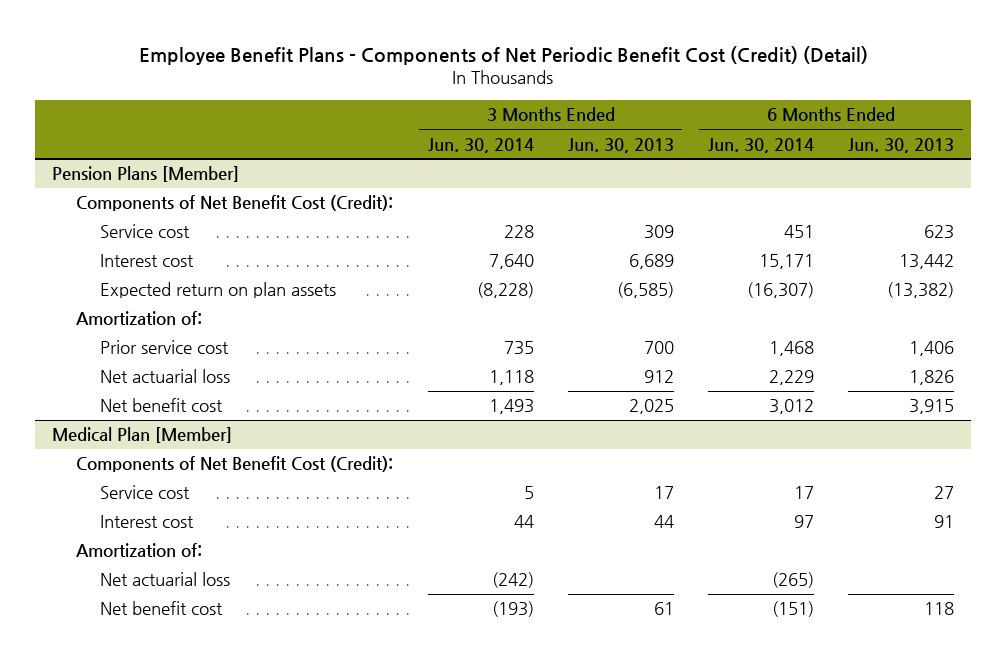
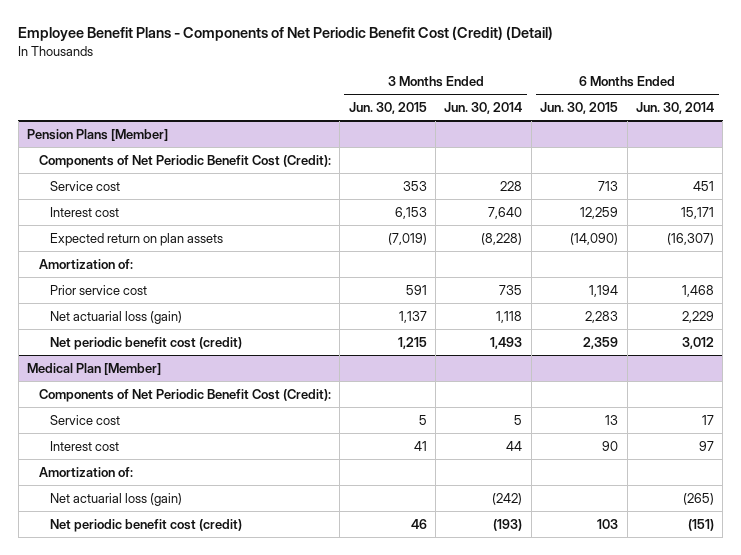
- | 3 Months Ended Jun. 30, 2014 | 3 Months Ended Jun. 30, 2013 | 6 Months Ended Jun. 30, 2014 | 6 Months Ended Jun. 30, 2013
+ | 3 Months Ended Jun. 30, 2015 | 3 Months Ended Jun. 30, 2014 | 6 Months Ended Jun. 30, 2015 | 6 Months Ended Jun. 30, 2014
@ Pension Plans [Member]
- Components of Net Benefit Cost (Credit):
+ Components of Net Periodic Benefit Cost (Credit):
- Net actuarial loss | 1,118 | 912 | 2,229 | 1,826
- Net benefit cost | 1,493 | 2,025 | 3,012 | 3,915
+ Net actuarial loss (gain) | 1,137 | 1,118 | 2,283 | 2,229
+ Net periodic benefit cost (credit) | 1,215 | 1,493 | 2,359 | 3,012
@ Medical Plan [Member]
- Components of Net Benefit Cost (Credit):
+ Components of Net Periodic Benefit Cost (Credit):
- Net actuarial loss | (242) | | (265) |
- Net benefit cost | (193) | 61 | (151) | 118
+ Net actuarial loss (gain) | | (242) | | (265)
+ Net periodic benefit cost (credit) | 46 | (193) | 103 | (151)

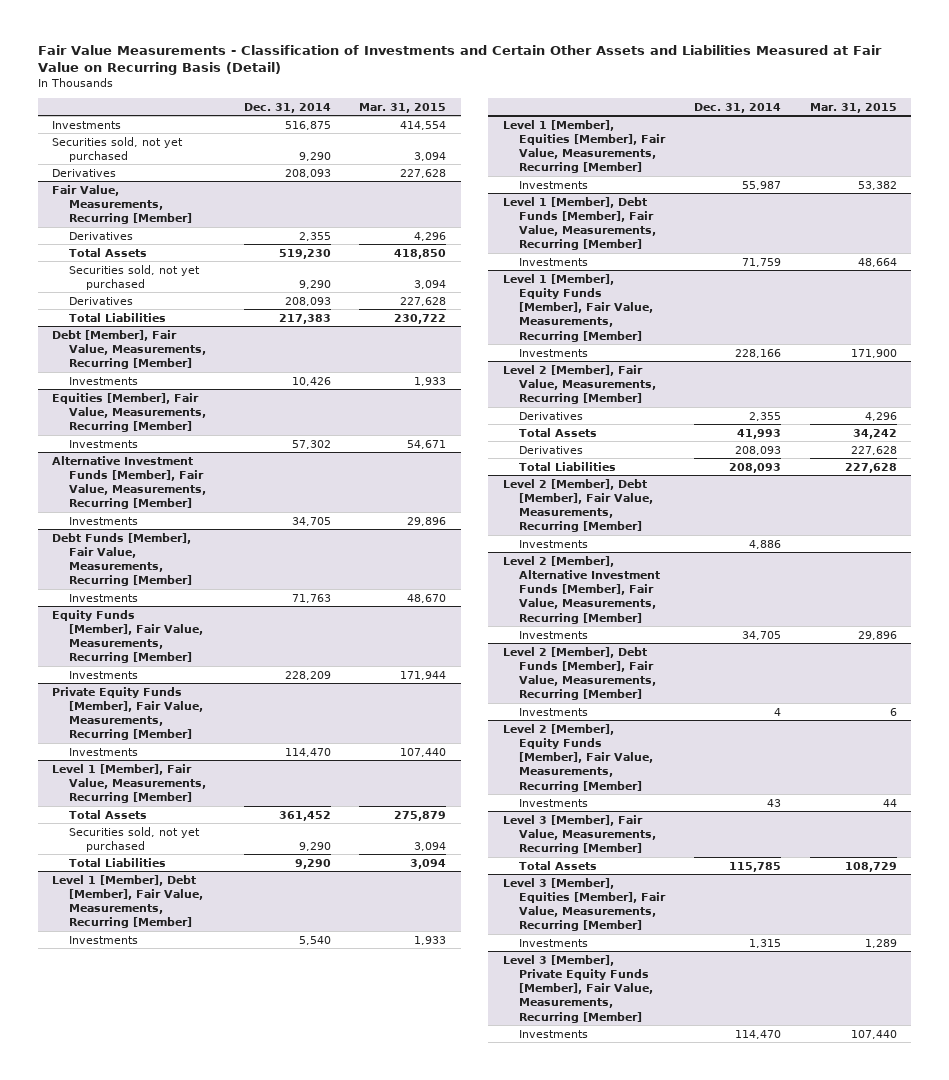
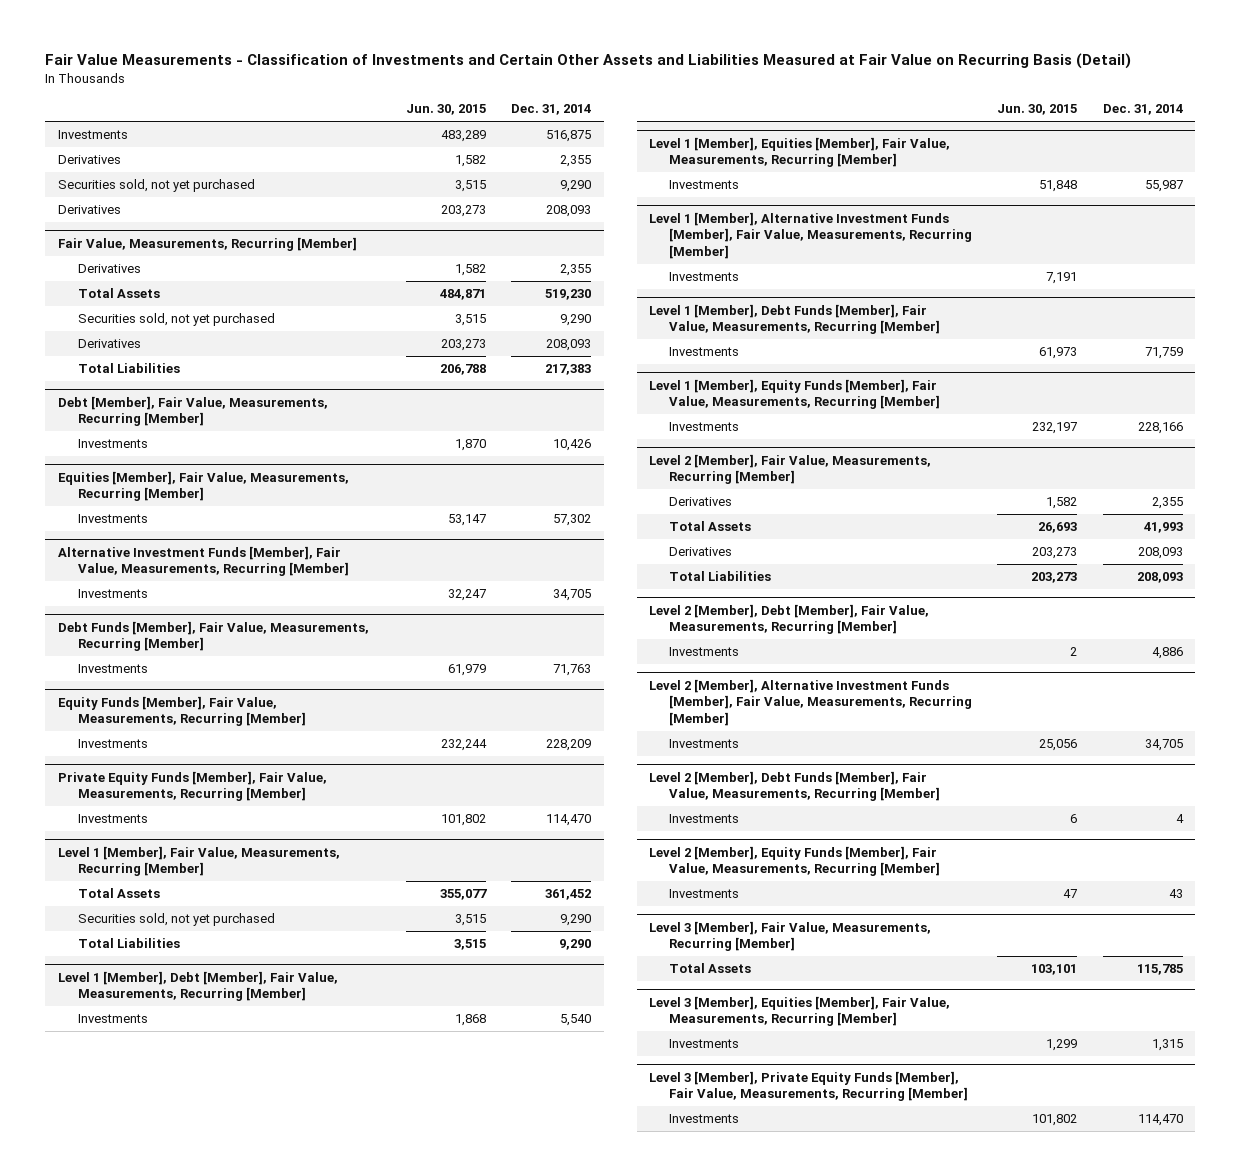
- | Dec. 31, 2014 | Mar. 31, 2015
+ | Jun. 30, 2015 | Dec. 31, 2014
+ Derivatives | 1,582 | 2,355
+ Level 1 [Member], Alternative Investment Funds [Member], Fair Value, Measurements, Recurring [Member]
+ Investments | 7,191 |

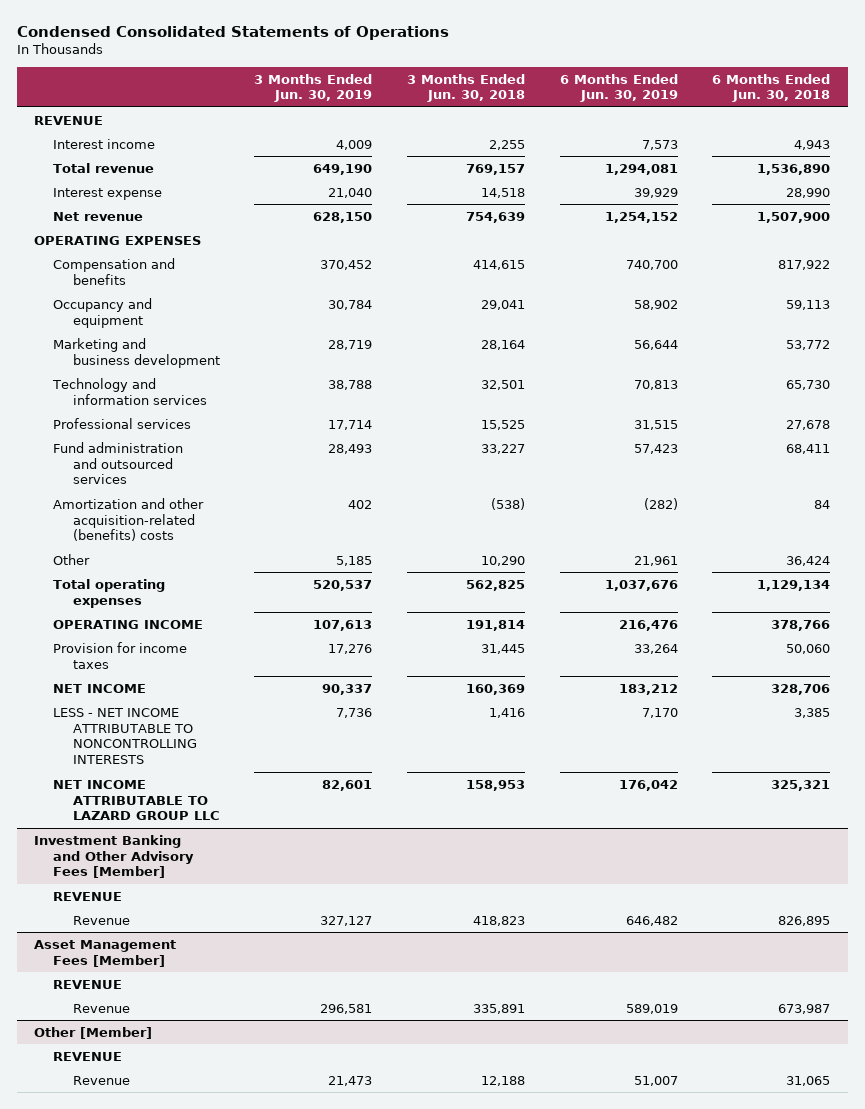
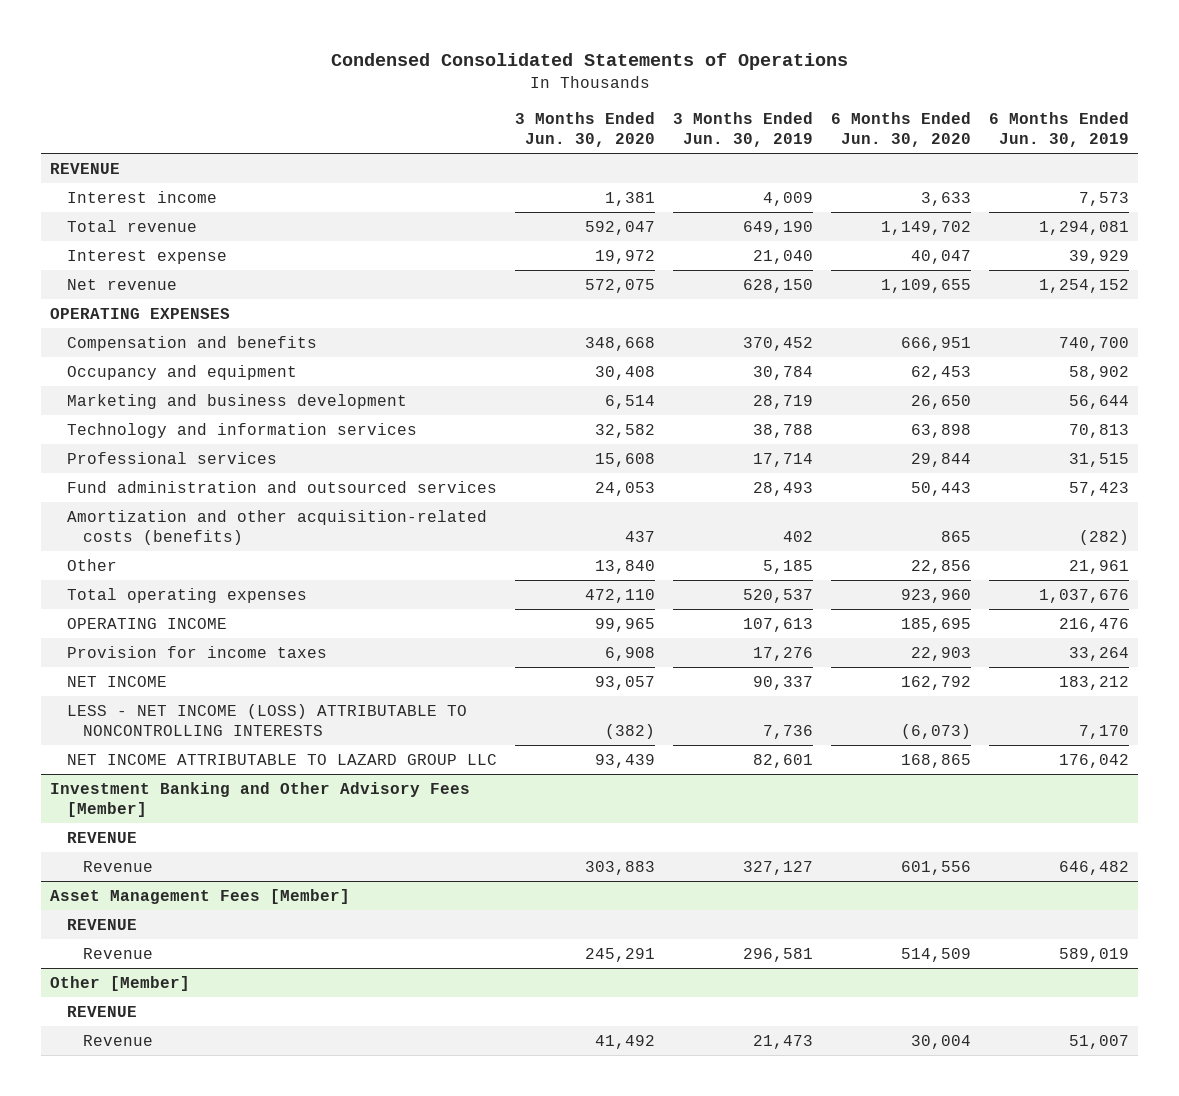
- | 3 Months Ended Jun. 30, 2019 | 3 Months Ended Jun. 30, 2018 | 6 Months Ended Jun. 30, 2019 | 6 Months Ended Jun. 30, 2018
+ | 3 Months Ended Jun. 30, 2020 | 3 Months Ended Jun. 30, 2019 | 6 Months Ended Jun. 30, 2020 | 6 Months Ended Jun. 30, 2019
- Amortization and other acquisition-related (benefits) costs | 402 | (538) | (282) | 84
+ Amortization and other acquisition-related costs (benefits) | 437 | 402 | 865 | (282)
- LESS - NET INCOME ATTRIBUTABLE TO NONCONTROLLING INTERESTS | 7,736 | 1,416 | 7,170 | 3,385
+ LESS - NET INCOME (LOSS) ATTRIBUTABLE TO NONCONTROLLING INTERESTS | (382) | 7,736 | (6,073) | 7,170

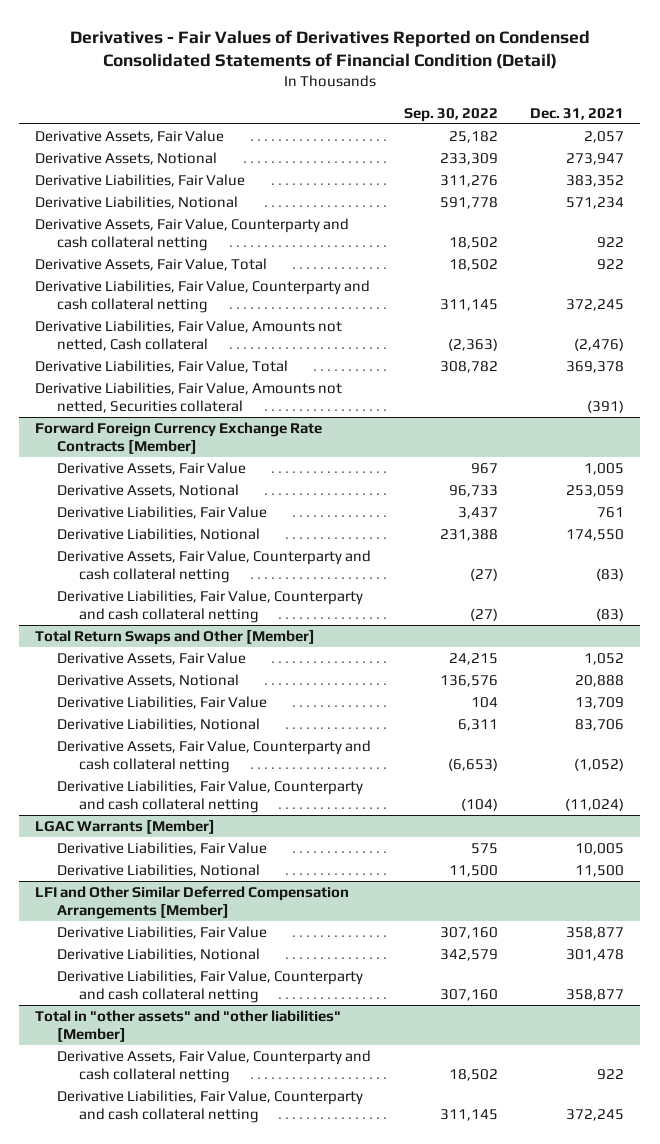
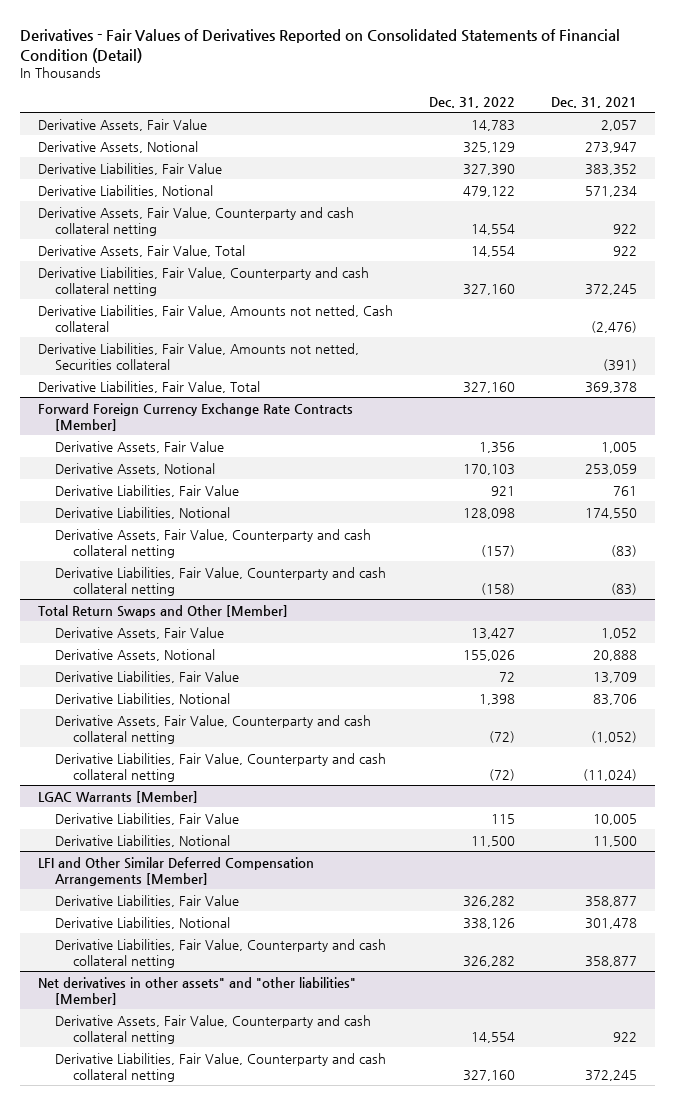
- Derivatives - Fair Values of Derivatives Reported on Condensed Consolidated Statements of Financial Condition (Detail)
+ Derivatives - Fair Values of Derivatives Reported on Consolidated Statements of Financial Condition (Detail)
- | Sep. 30, 2022 | Dec. 31, 2021
+ | Dec. 31, 2022 | Dec. 31, 2021
moved down: Derivative Liabilities, Fair Value, Total | 327,160 | 369,378
- Total in "other assets" and "other liabilities" [Member]
+ Net derivatives in other assets" and "other liabilities" [Member]

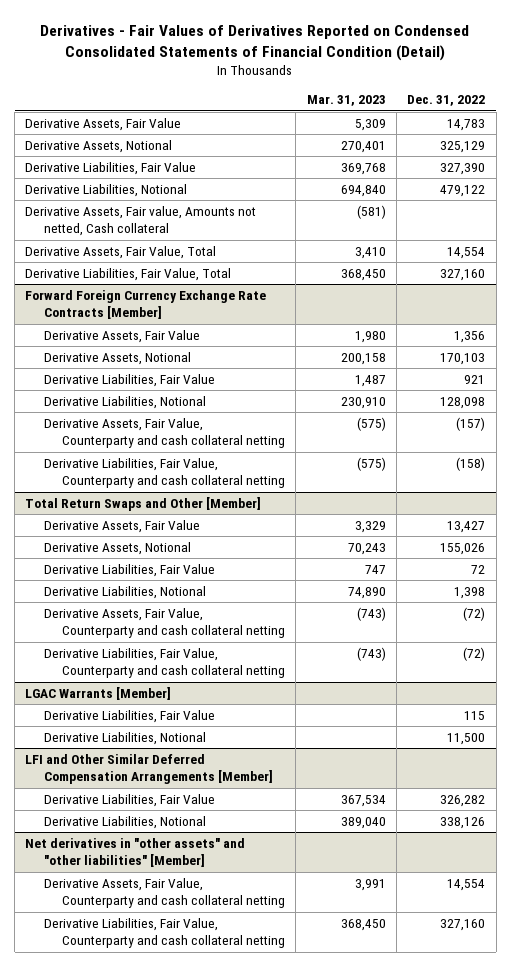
- Derivatives - Fair Values of Derivatives Reported on Consolidated Statements of Financial Condition (Detail)
+ Derivatives - Fair Values of Derivatives Reported on Condensed Consolidated Statements of Financial Condition (Detail)
- | Dec. 31, 2022 | Dec. 31, 2021
+ | Mar. 31, 2023 | Dec. 31, 2022
- Derivative Assets, Fair Value, Counterparty and cash collateral netting | 14,554 | 922
+ Derivative Assets, Fair value, Amounts not netted, Cash collateral | (581) |
- Derivative Liabilities, Fair Value, Counterparty and cash collateral netting | 327,160 | 372,245
- Derivative Liabilities, Fair Value, Amounts not netted, Cash collateral | | (2,476)
- Derivative Liabilities, Fair Value, Amounts not netted, Securities collateral | | (391)
@ LFI and Other Similar Deferred Compensation Arrangements [Member]
- Derivative Liabilities, Fair Value, Counterparty and cash collateral netting | 326,282 | 358,877
- Net derivatives in other assets" and "other liabilities" [Member]
+ Net derivatives in "other assets" and "other liabilities" [Member]

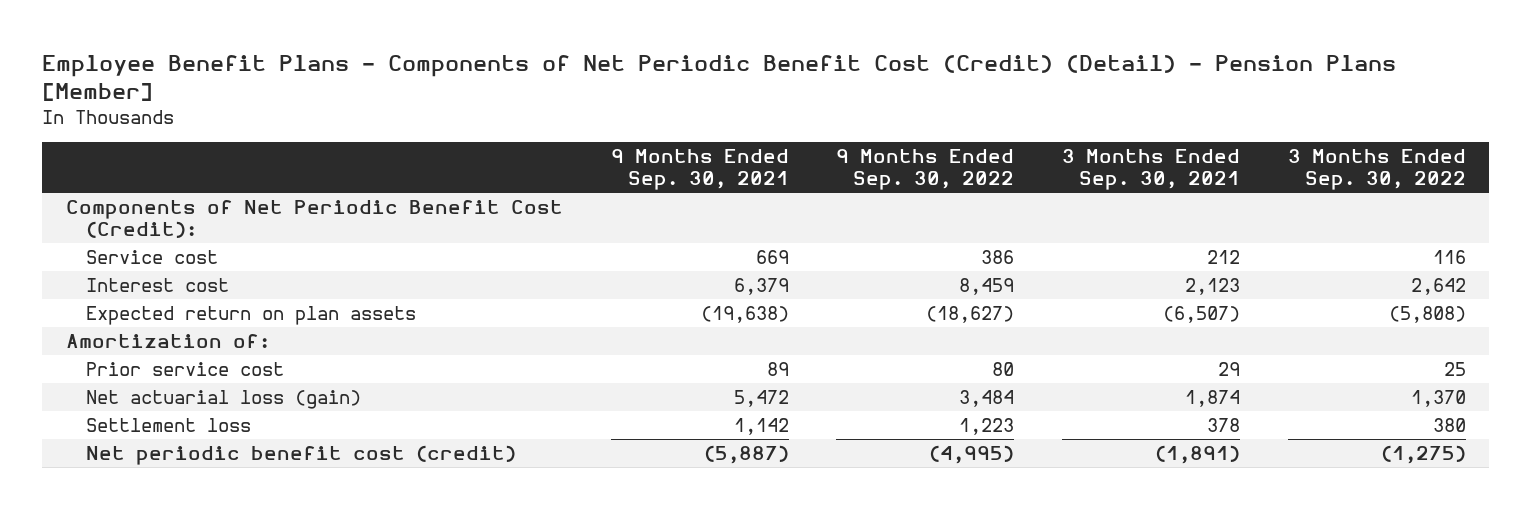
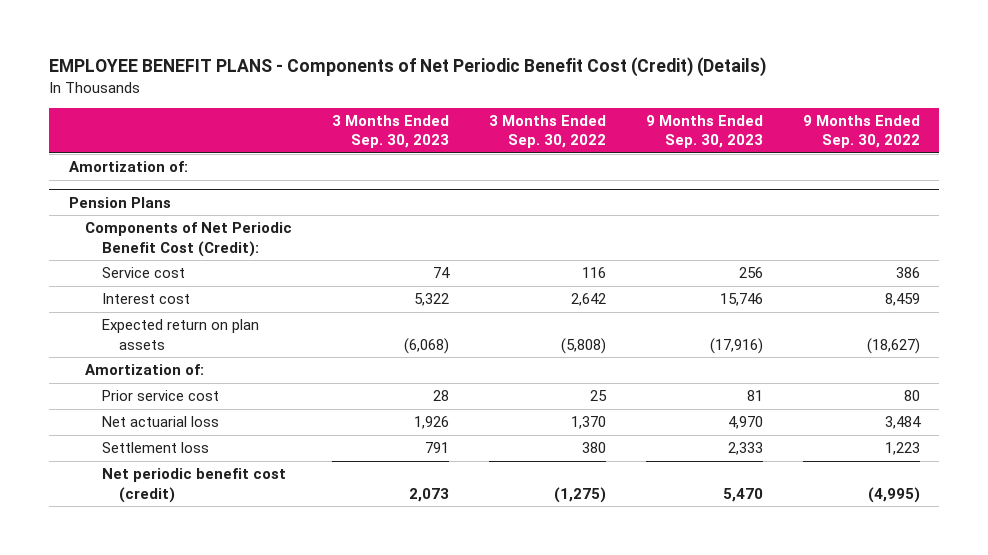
- Employee Benefit Plans - Components of Net Periodic Benefit Cost (Credit) (Detail) - Pension Plans [Member]
+ EMPLOYEE BENEFIT PLANS - Components of Net Periodic Benefit Cost (Credit) (Details)
- | 9 Months Ended Sep. 30, 2021 | 9 Months Ended Sep. 30, 2022 | 3 Months Ended Sep. 30, 2021 | 3 Months Ended Sep. 30, 2022
+ | 3 Months Ended Sep. 30, 2023 | 3 Months Ended Sep. 30, 2022 | 9 Months Ended Sep. 30, 2023 | 9 Months Ended Sep. 30, 2022
+ Amortization of:
+ Pension Plans
- Net actuarial loss (gain) | 5,472 | 3,484 | 1,874 | 1,370
+ Net actuarial loss | 1,926 | 1,370 | 4,970 | 3,484

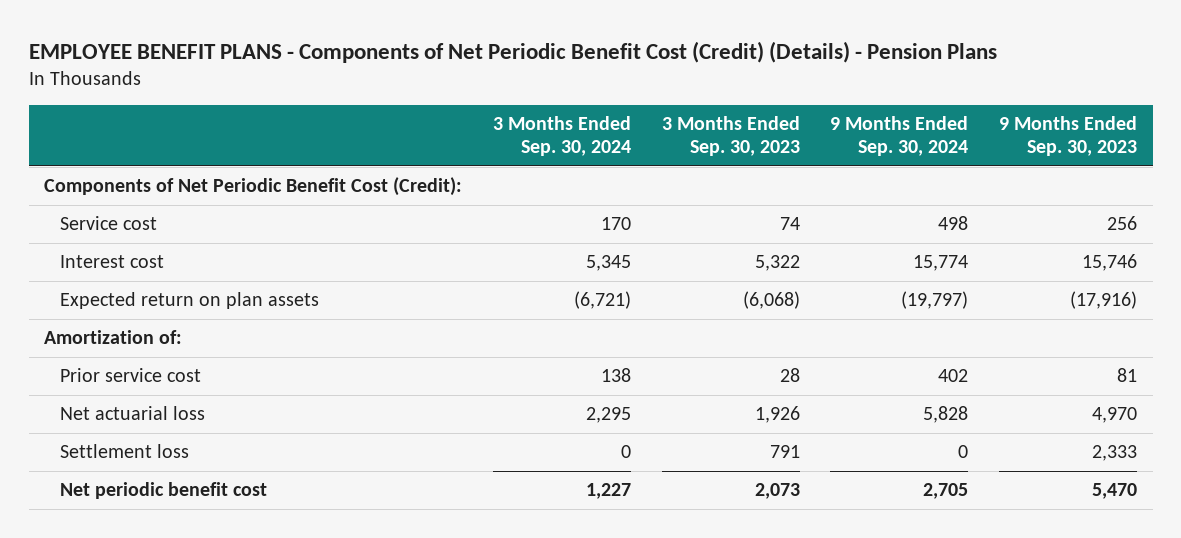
- EMPLOYEE BENEFIT PLANS - Components of Net Periodic Benefit Cost (Credit) (Details)
+ EMPLOYEE BENEFIT PLANS - Components of Net Periodic Benefit Cost (Credit) (Details) - Pension Plans
- | 3 Months Ended Sep. 30, 2023 | 3 Months Ended Sep. 30, 2022 | 9 Months Ended Sep. 30, 2023 | 9 Months Ended Sep. 30, 2022
+ | 3 Months Ended Sep. 30, 2024 | 3 Months Ended Sep. 30, 2023 | 9 Months Ended Sep. 30, 2024 | 9 Months Ended Sep. 30, 2023
- Amortization of:
- Pension Plans
- Net periodic benefit cost (credit) | 2,073 | (1,275) | 5,470 | (4,995)
+ Net periodic benefit cost | 1,227 | 2,073 | 2,705 | 5,470

